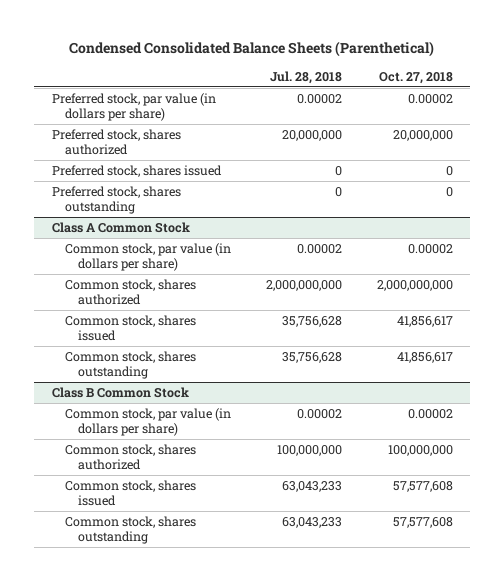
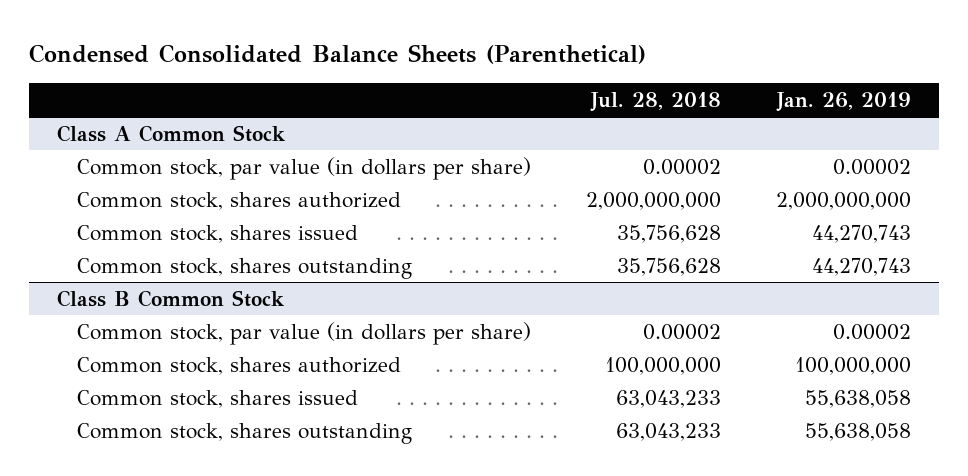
- | Jul. 28, 2018 | Oct. 27, 2018
+ | Jul. 28, 2018 | Jan. 26, 2019
- Preferred stock, par value (in dollars per share) | 0.00002 | 0.00002
- Preferred stock, shares authorized | 20,000,000 | 20,000,000
- Preferred stock, shares issued | 0 | 0
- Preferred stock, shares outstanding | 0 | 0

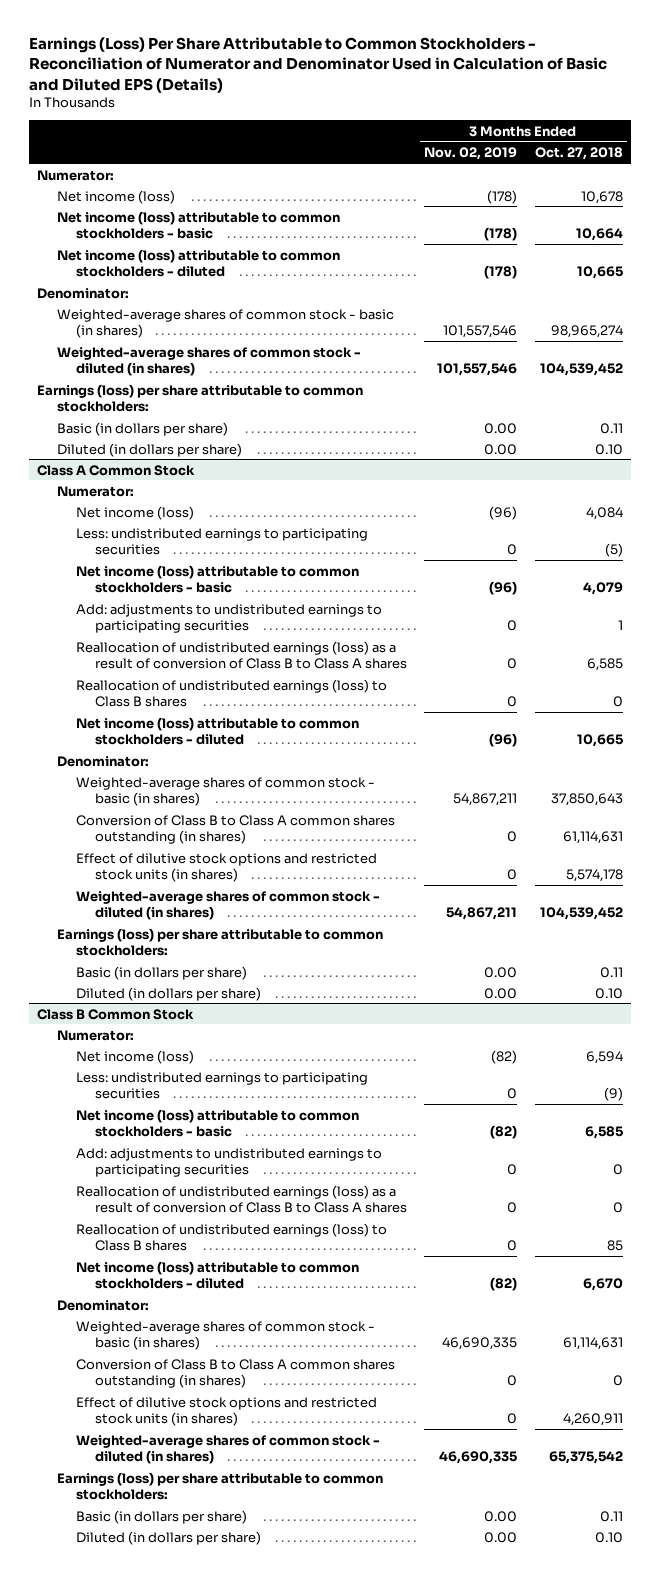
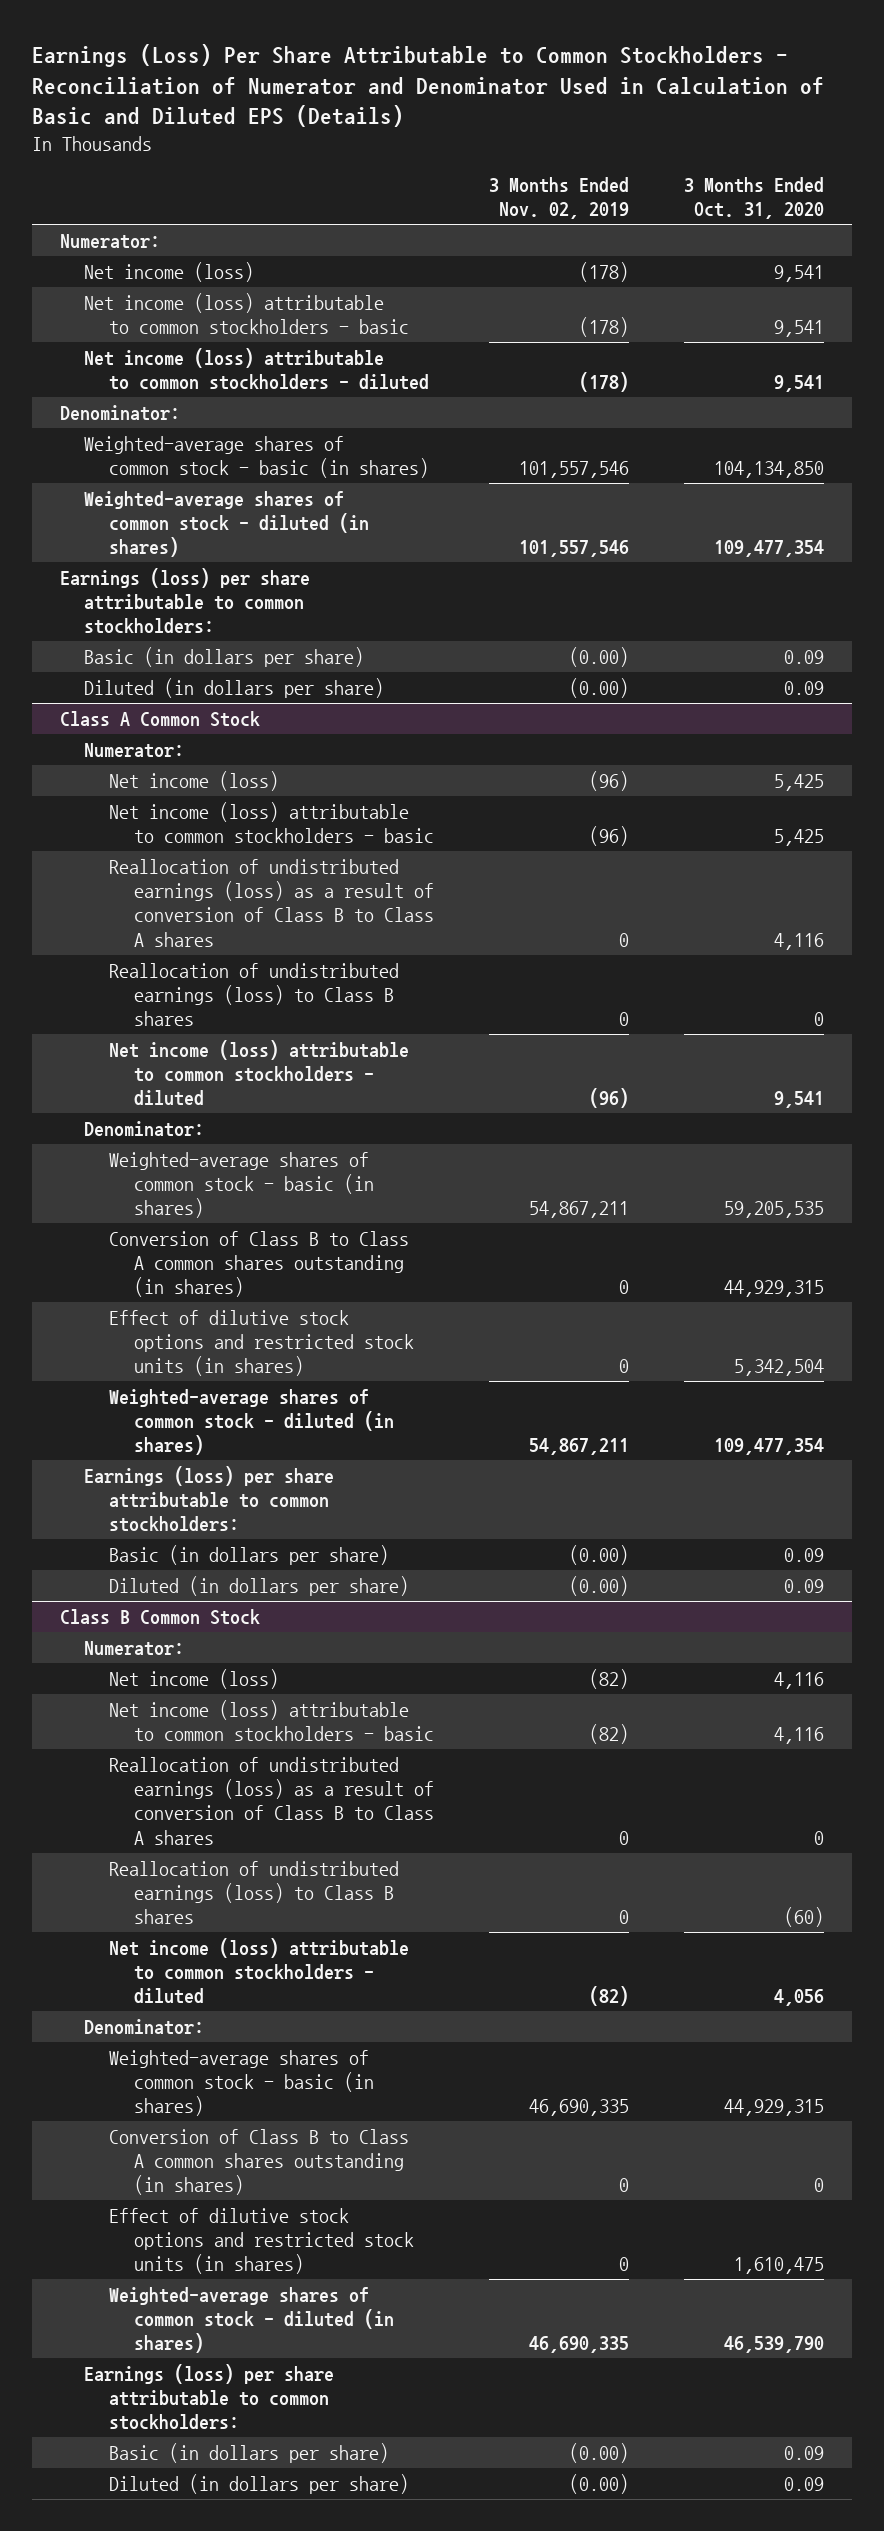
- | 3 Months Ended Nov. 02, 2019 | 3 Months Ended Oct. 27, 2018
+ | 3 Months Ended Nov. 02, 2019 | 3 Months Ended Oct. 31, 2020
- Basic (in dollars per share) | 0.00 | 0.11
- Diluted (in dollars per share) | 0.00 | 0.10
+ Basic (in dollars per share) | (0.00) | 0.09
+ Diluted (in dollars per share) | (0.00) | 0.09
@ Class A Common Stock
- Less: undistributed earnings to participating securities | 0 | (5)
- Add: adjustments to undistributed earnings to participating securities | 0 | 1
- Basic (in dollars per share) | 0.00 | 0.11
- Diluted (in dollars per share) | 0.00 | 0.10
+ Basic (in dollars per share) | (0.00) | 0.09
+ Diluted (in dollars per share) | (0.00) | 0.09
@ Class B Common Stock
- Less: undistributed earnings to participating securities | 0 | (9)
- Add: adjustments to undistributed earnings to participating securities | 0 | 0
- Basic (in dollars per share) | 0.00 | 0.11
- Diluted (in dollars per share) | 0.00 | 0.10
+ Basic (in dollars per share) | (0.00) | 0.09
+ Diluted (in dollars per share) | (0.00) | 0.09

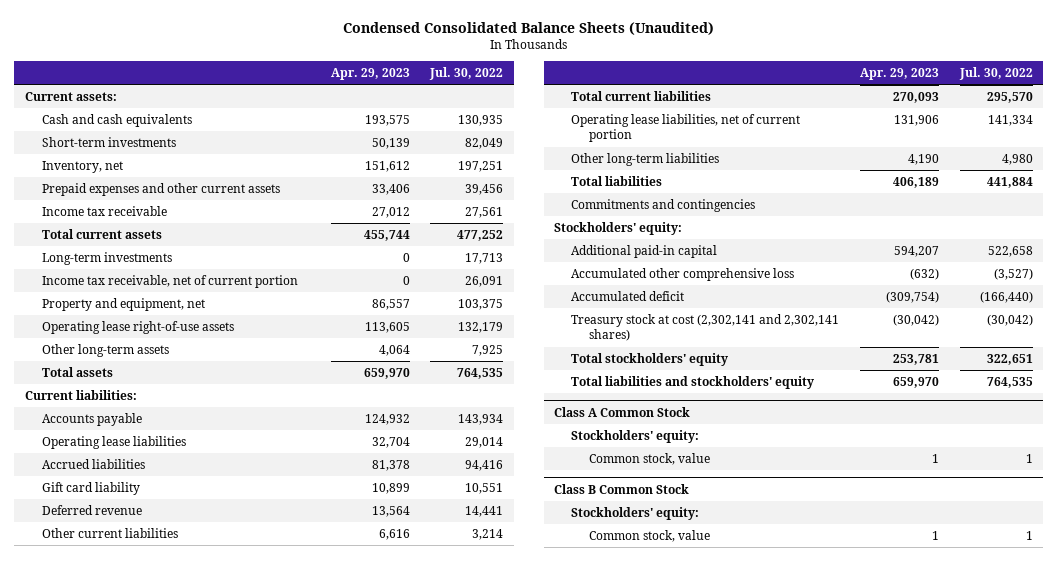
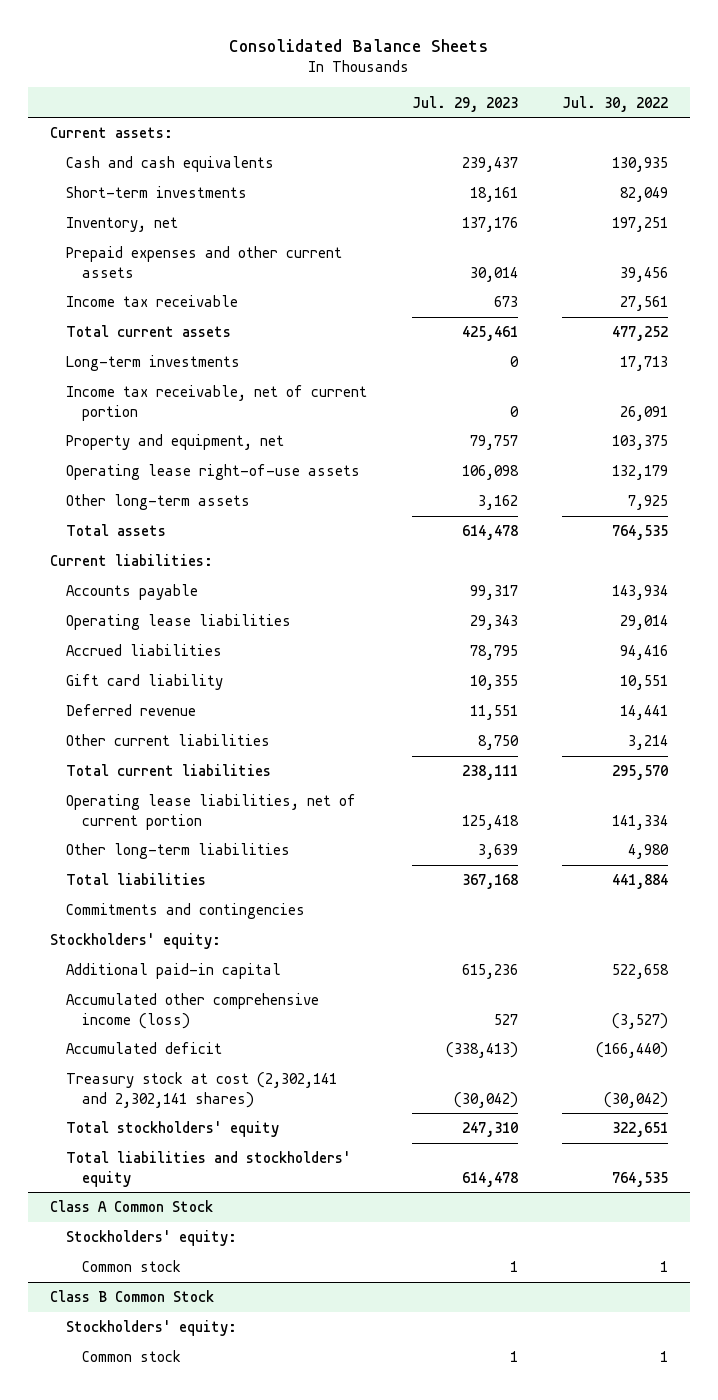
- Condensed Consolidated Balance Sheets (Unaudited)
+ Consolidated Balance Sheets
- | Apr. 29, 2023 | Jul. 30, 2022
+ | Jul. 29, 2023 | Jul. 30, 2022
- Accumulated other comprehensive loss | (632) | (3,527)
+ Accumulated other comprehensive income (loss) | 527 | (3,527)
@ Class A Common Stock
- Common stock, value | 1 | 1
+ Common stock | 1 | 1
@ Class B Common Stock
- Common stock, value | 1 | 1
+ Common stock | 1 | 1

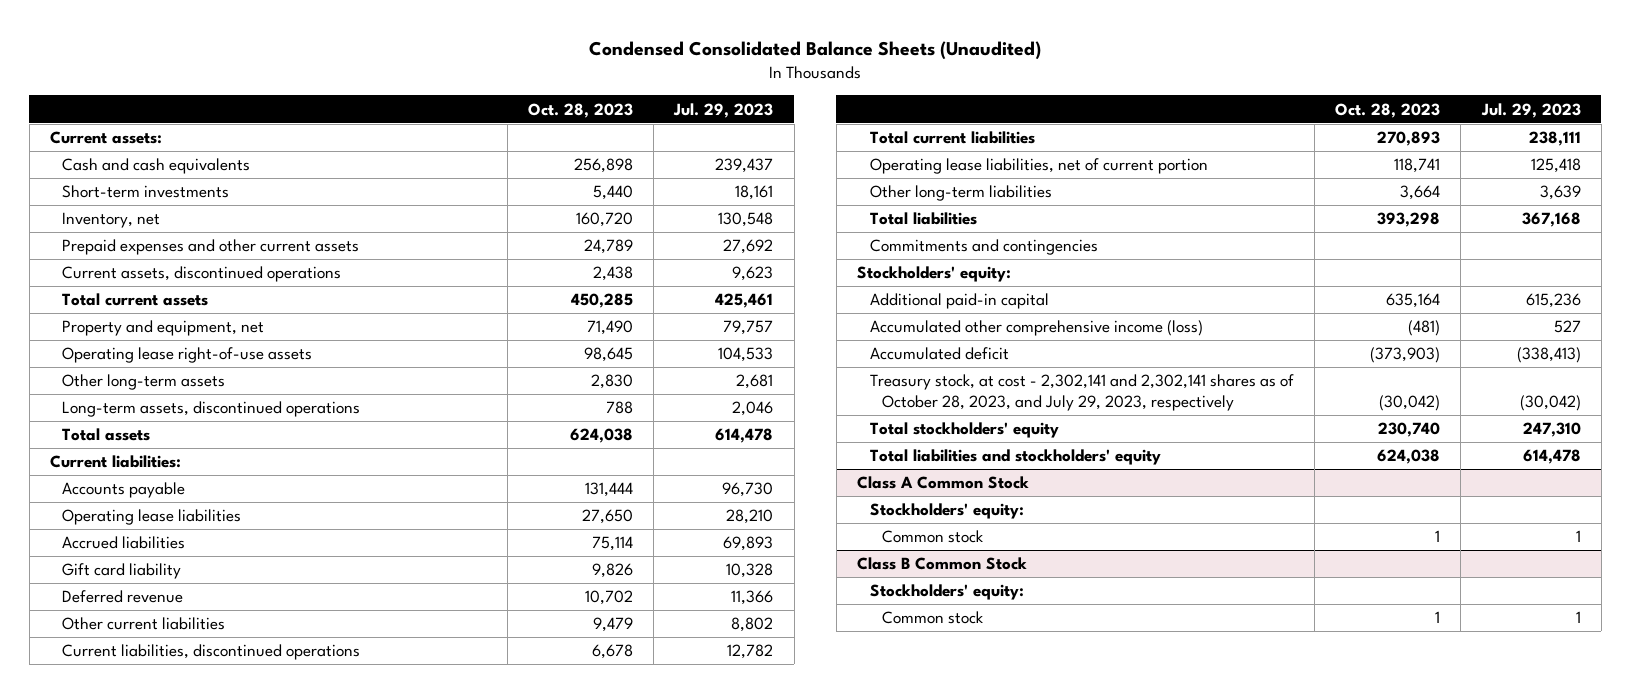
- Consolidated Balance Sheets
+ Condensed Consolidated Balance Sheets (Unaudited)
- | Jul. 29, 2023 | Jul. 30, 2022
+ | Oct. 28, 2023 | Jul. 29, 2023
- Inventory, net | 137,176 | 197,251
- Prepaid expenses and other current assets | 30,014 | 39,456
- Income tax receivable | 673 | 27,561
+ Inventory, net | 160,720 | 130,548
+ Prepaid expenses and other current assets | 24,789 | 27,692
+ Current assets, discontinued operations | 2,438 | 9,623
- Long-term investments | 0 | 17,713
- Income tax receivable, net of current portion | 0 | 26,091
- Operating lease right-of-use assets | 106,098 | 132,179
- Other long-term assets | 3,162 | 7,925
+ Operating lease right-of-use assets | 98,645 | 104,533
+ Other long-term assets | 2,830 | 2,681
+ Long-term assets, discontinued operations | 788 | 2,046
- Accounts payable | 99,317 | 143,934
- Operating lease liabilities | 29,343 | 29,014
- Accrued liabilities | 78,795 | 94,416
- Gift card liability | 10,355 | 10,551
- Deferred revenue | 11,551 | 14,441
- Other current liabilities | 8,750 | 3,214
+ Accounts payable | 131,444 | 96,730
+ Operating lease liabilities | 27,650 | 28,210
+ Accrued liabilities | 75,114 | 69,893
+ Gift card liability | 9,826 | 10,328
+ Deferred revenue | 10,702 | 11,366
+ Other current liabilities | 9,479 | 8,802
+ Current liabilities, discontinued operations | 6,678 | 12,782
- Treasury stock at cost (2,302,141 and 2,302,141 shares) | (30,042) | (30,042)
+ Treasury stock, at cost - 2,302,141 and 2,302,141 shares as of October 28, 2023, and July 29, 2023, respectively | (30,042) | (30,042)

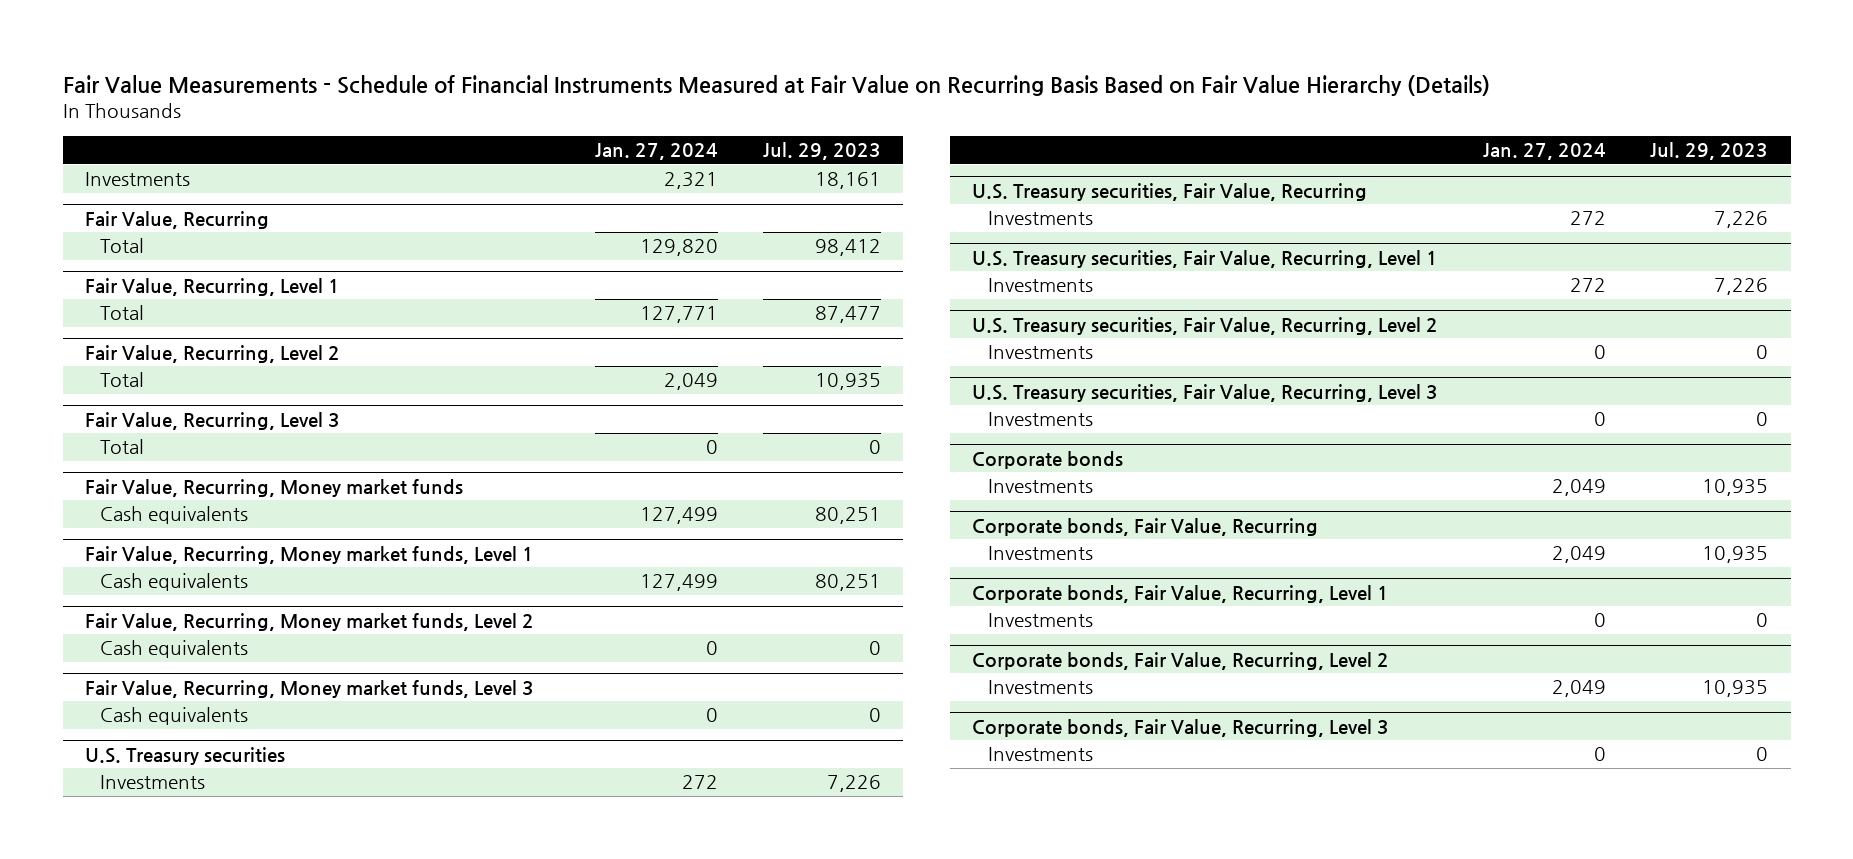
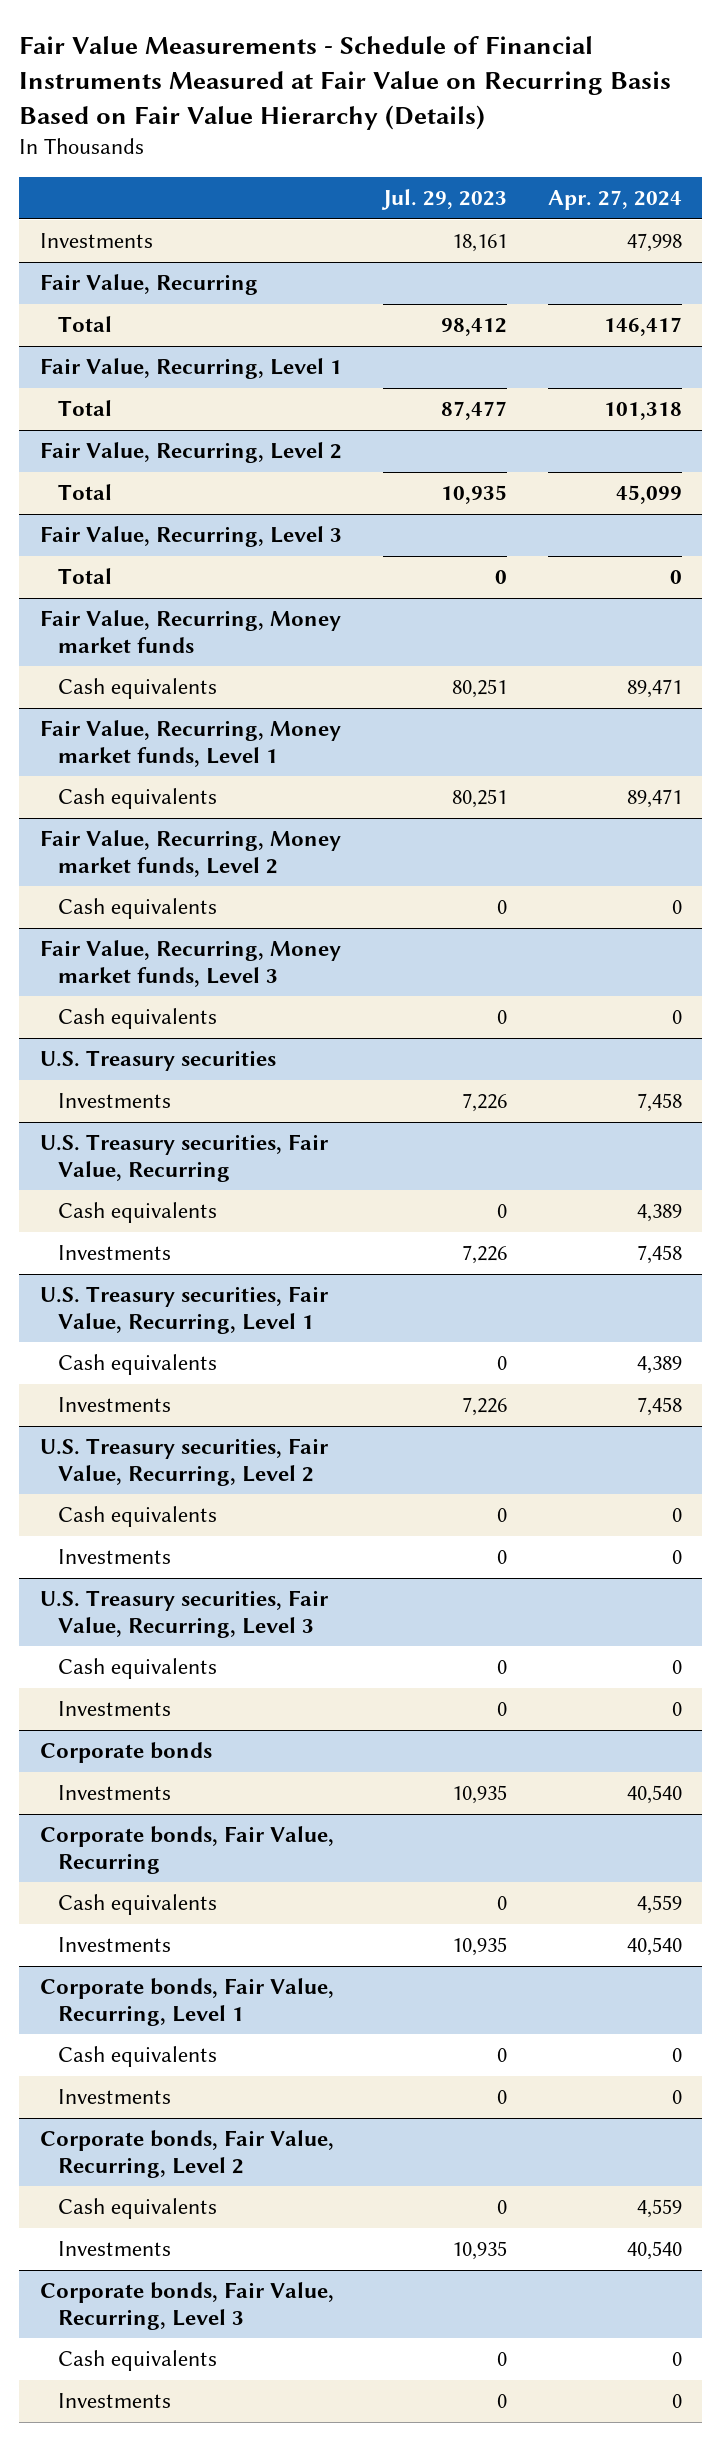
- | Jan. 27, 2024 | Jul. 29, 2023
+ | Jul. 29, 2023 | Apr. 27, 2024
@ U.S. Treasury securities, Fair Value, Recurring
+ Cash equivalents | 0 | 4,389
@ U.S. Treasury securities, Fair Value, Recurring, Level 1
+ Cash equivalents | 0 | 4,389
@ U.S. Treasury securities, Fair Value, Recurring, Level 2
+ Cash equivalents | 0 | 0
@ U.S. Treasury securities, Fair Value, Recurring, Level 3
+ Cash equivalents | 0 | 0
@ Corporate bonds, Fair Value, Recurring
+ Cash equivalents | 0 | 4,559
@ Corporate bonds, Fair Value, Recurring, Level 1
+ Cash equivalents | 0 | 0
@ Corporate bonds, Fair Value, Recurring, Level 2
+ Cash equivalents | 0 | 4,559
@ Corporate bonds, Fair Value, Recurring, Level 3
+ Cash equivalents | 0 | 0

